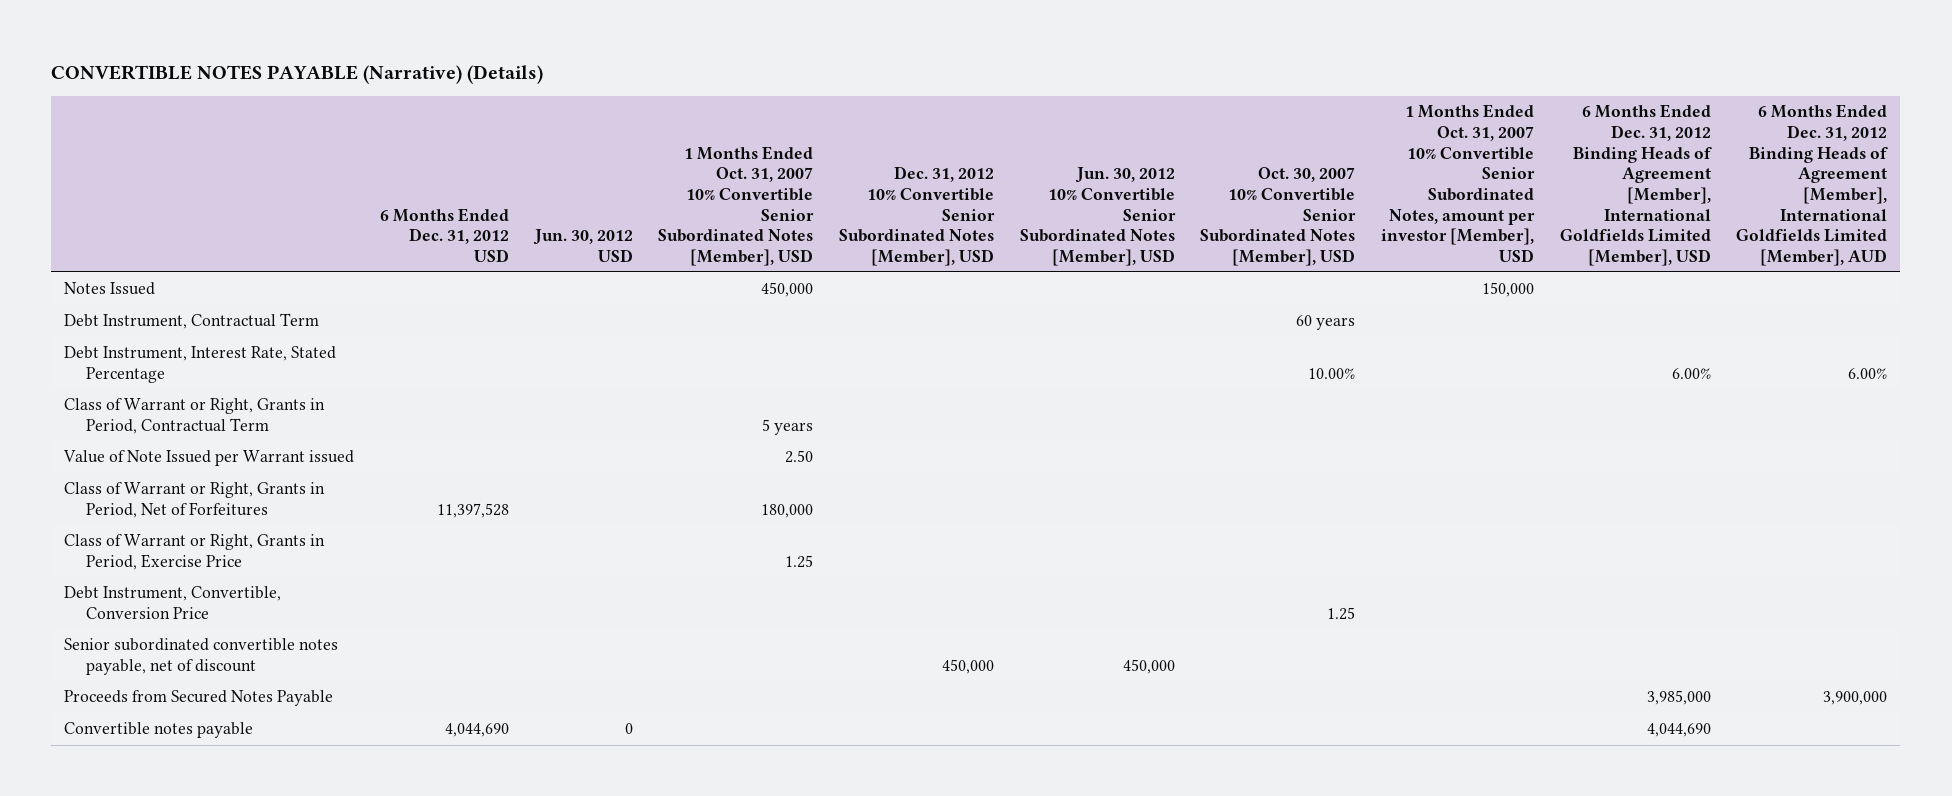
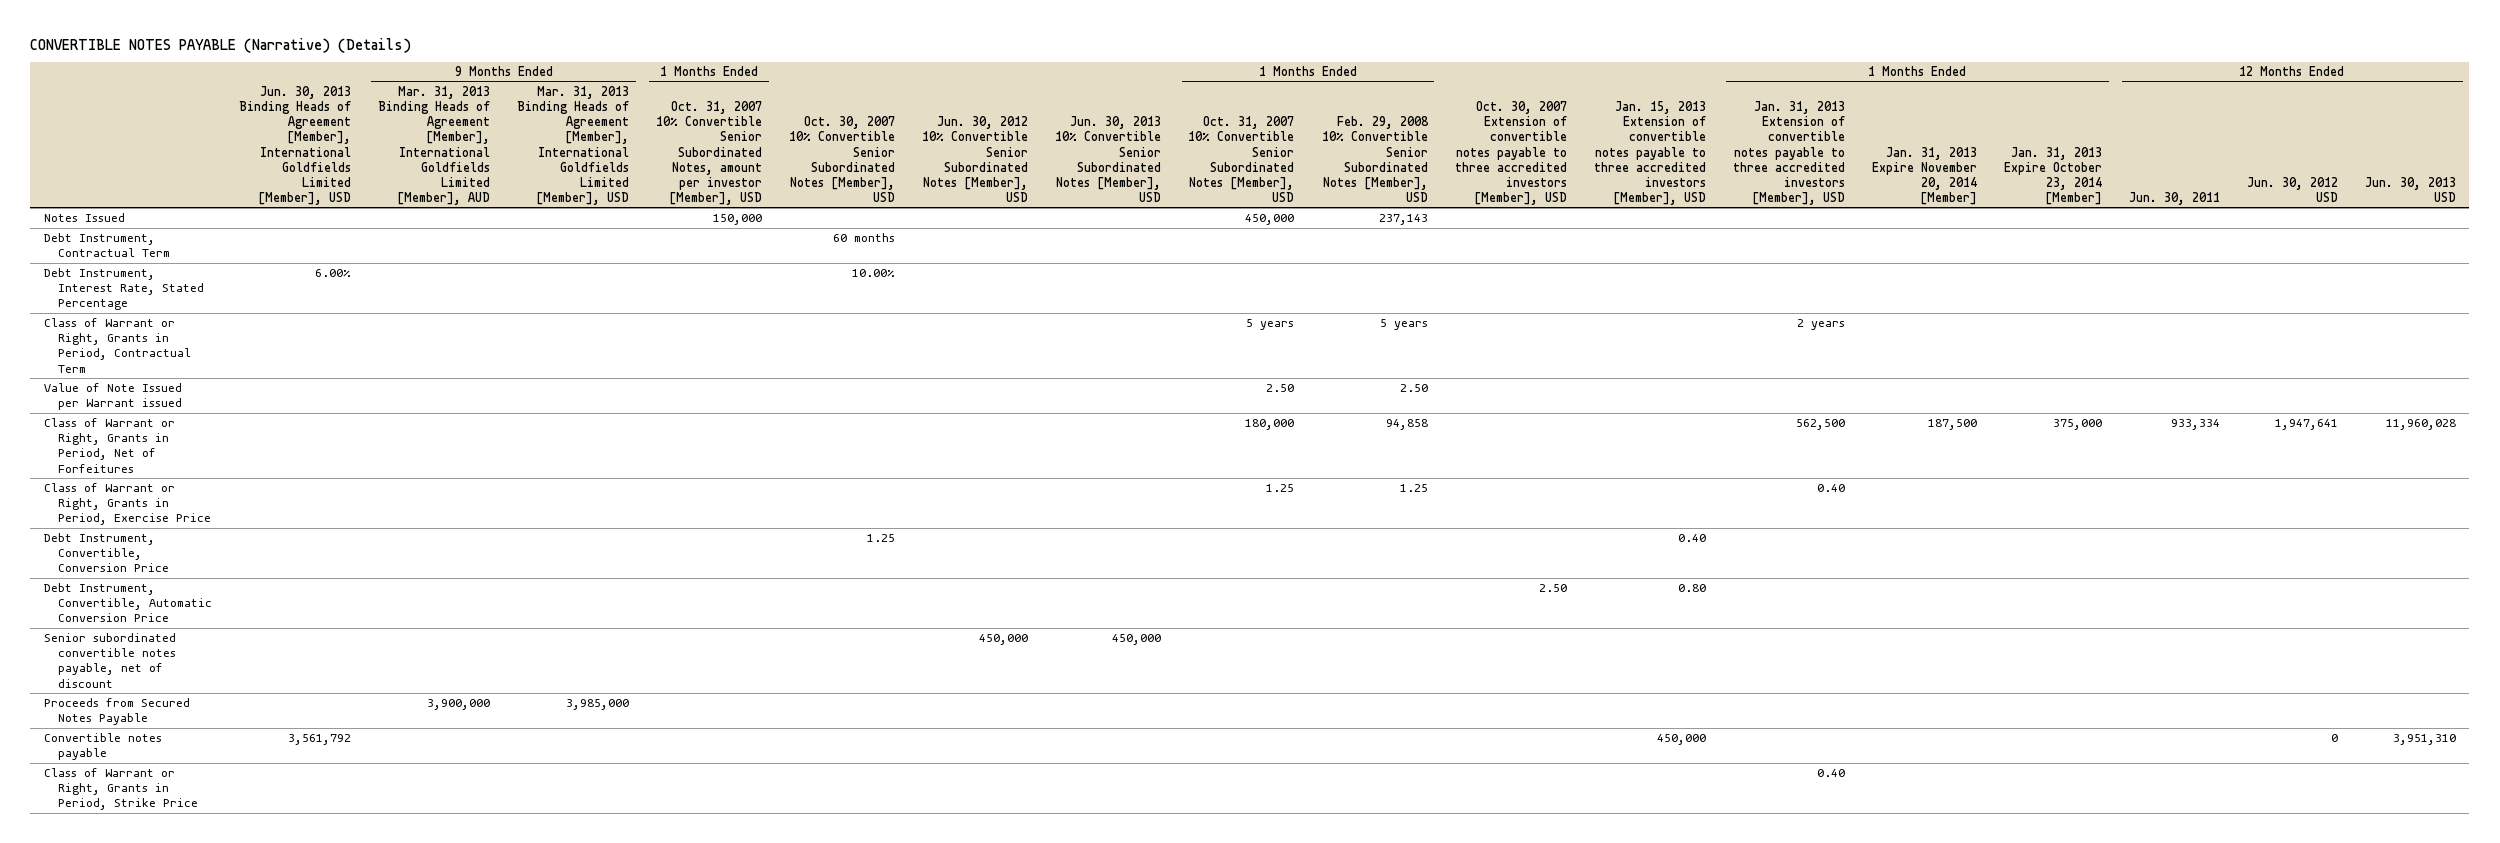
- | 6 Months Ended Dec. 31, 2012 USD | Jun. 30, 2012 USD | 1 Months Ended Oct. 31, 2007 10% Convertible Senior Subordinated Notes [Member], USD | Dec. 31, 2012 10% Convertible Senior Subordinated Notes [Member], USD | Jun. 30, 2012 10% Convertible Senior Subordinated Notes [Member], USD | Oct. 30, 2007 10% Convertible Senior Subordinated Notes [Member], USD | 1 Months Ended Oct. 31, 2007 10% Convertible Senior Subordinated Notes, amount per investor [Member], USD | 6 Months Ended Dec. 31, 2012 Binding Heads of Agreement [Member], International Goldfields Limited [Member], USD | 6 Months Ended Dec. 31, 2012 Binding Heads of Agreement [Member], International Goldfields Limited [Member], AUD
+ | Jun. 30, 2013 Binding Heads of Agreement [Member], International Goldfields Limited [Member], USD | 9 Months Ended Mar. 31, 2013 Binding Heads of Agreement [Member], International Goldfields Limited [Member], AUD | 9 Months Ended Mar. 31, 2013 Binding Heads of Agreement [Member], International Goldfields Limited [Member], USD | 1 Months Ended Oct. 31, 2007 10% Convertible Senior Subordinated Notes, amount per investor [Member], USD | Oct. 30, 2007 10% Convertible Senior Subordinated Notes [Member], USD | Jun. 30, 2012 10% Convertible Senior Subordinated Notes [Member], USD | Jun. 30, 2013 10% Convertible Senior Subordinated Notes [Member], USD | 1 Months Ended Oct. 31, 2007 10% Convertible Senior Subordinated Notes [Member], USD | 1 Months Ended Feb. 29, 2008 10% Convertible Senior Subordinated Notes [Member], USD | Oct. 30, 2007 Extension of convertible notes payable to three accredited investors [Member], USD | Jan. 15, 2013 Extension of convertible notes payable to three accredited investors [Member], USD | 1 Months Ended Jan. 31, 2013 Extension of convertible notes payable to three accredited investors [Member], USD | 1 Months Ended Jan. 31, 2013 Expire November 20, 2014 [Member] | 1 Months Ended Jan. 31, 2013 Expire October 23, 2014 [Member] | 12 Months Ended Jun. 30, 2011 | 12 Months Ended Jun. 30, 2012 USD | 12 Months Ended Jun. 30, 2013 USD
- Debt Instrument, Contractual Term | | | | | | 60 years | | |
+ Debt Instrument, Contractual Term | | | | | 60 months | | | | | | | | | | | |
+ Debt Instrument, Convertible, Automatic Conversion Price | | | | | | | | | | 2.50 | 0.80 | | | | | |
+ Class of Warrant or Right, Grants in Period, Strike Price | | | | | | | | | | | | 0.40 | | | | |

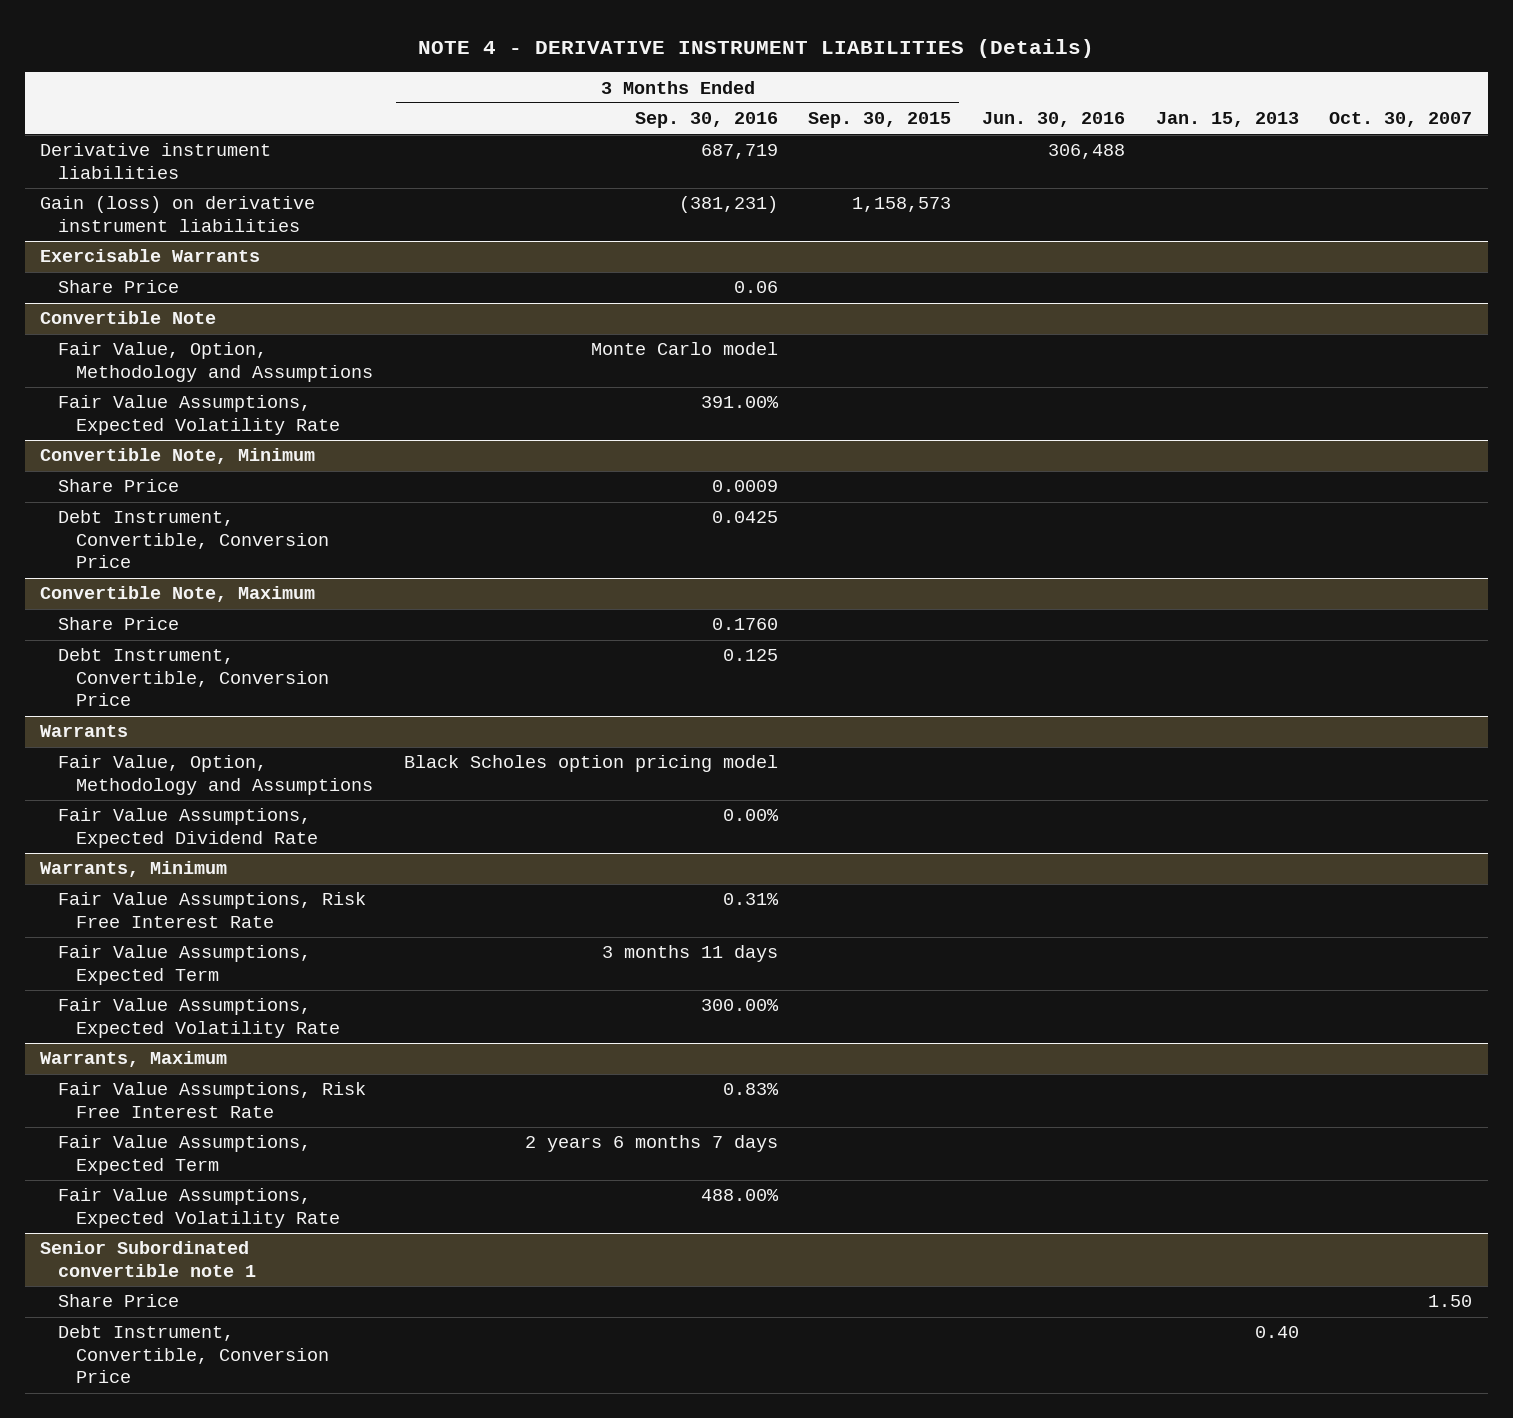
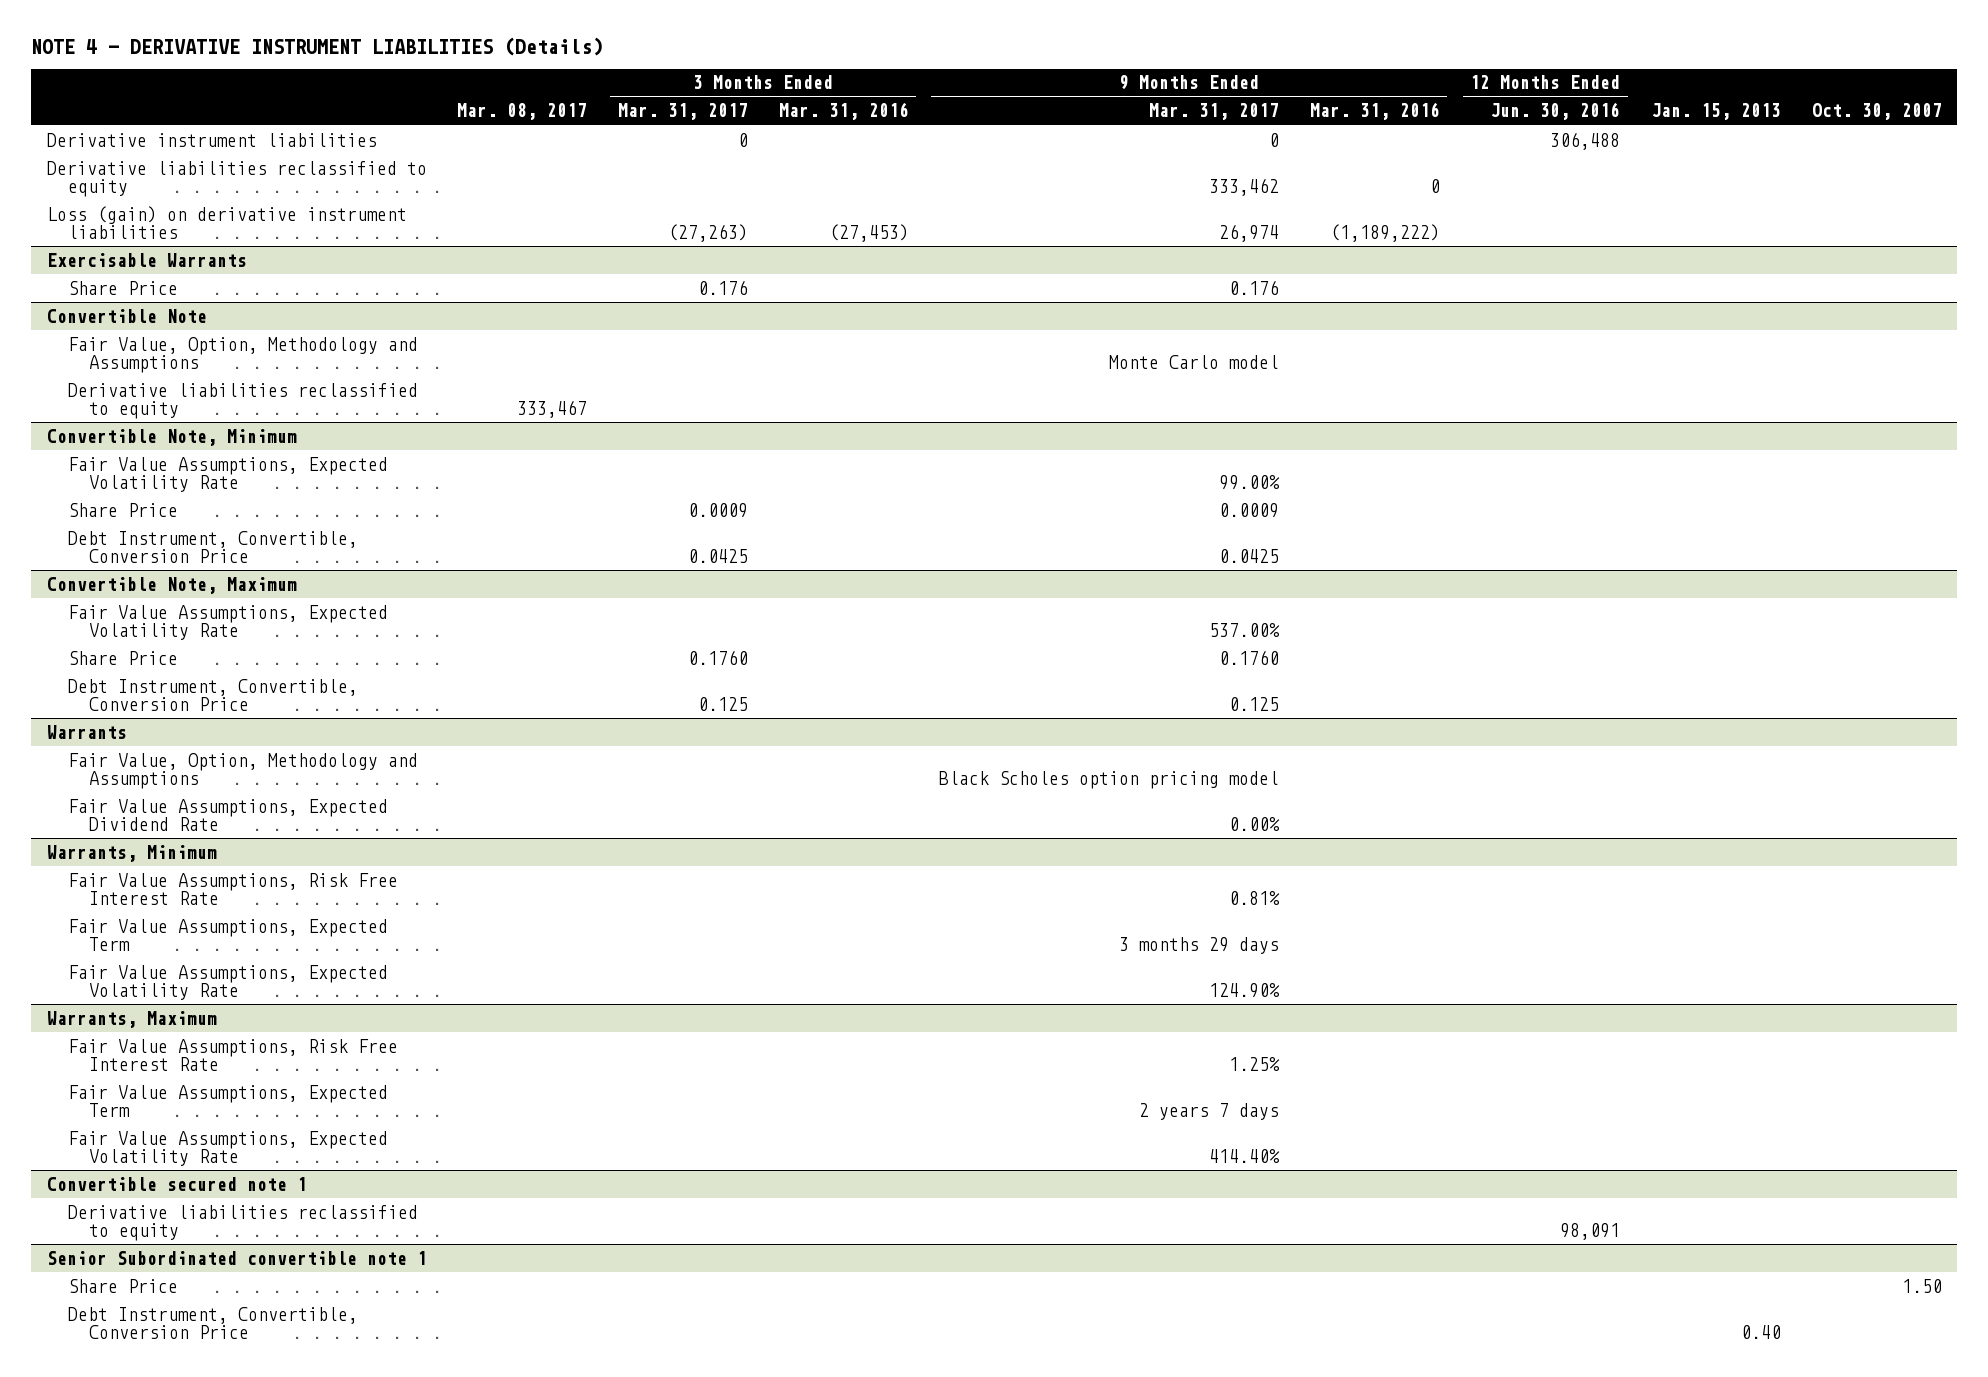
- | 3 Months Ended Sep. 30, 2016 | 3 Months Ended Sep. 30, 2015 | Jun. 30, 2016 | Jan. 15, 2013 | Oct. 30, 2007
+ | Mar. 08, 2017 | 3 Months Ended Mar. 31, 2017 | 3 Months Ended Mar. 31, 2016 | 9 Months Ended Mar. 31, 2017 | 9 Months Ended Mar. 31, 2016 | 12 Months Ended Jun. 30, 2016 | Jan. 15, 2013 | Oct. 30, 2007
- Gain (loss) on derivative instrument liabilities | (381,231) | 1,158,573 | | |
+ Derivative liabilities reclassified to equity | | | | 333,462 | 0 | | |
+ Loss (gain) on derivative instrument liabilities | | (27,263) | (27,453) | 26,974 | (1,189,222) | | |
@ Convertible Note
- Fair Value Assumptions, Expected Volatility Rate | 391.00% | | | |
+ Derivative liabilities reclassified to equity | 333,467 | | | | | | |
@ Convertible Note, Minimum
+ Fair Value Assumptions, Expected Volatility Rate | | | | 99.00% | | | |
@ Convertible Note, Maximum
+ Fair Value Assumptions, Expected Volatility Rate | | | | 537.00% | | | |
+ Convertible secured note 1
+ Derivative liabilities reclassified to equity | | | | | | 98,091 | |

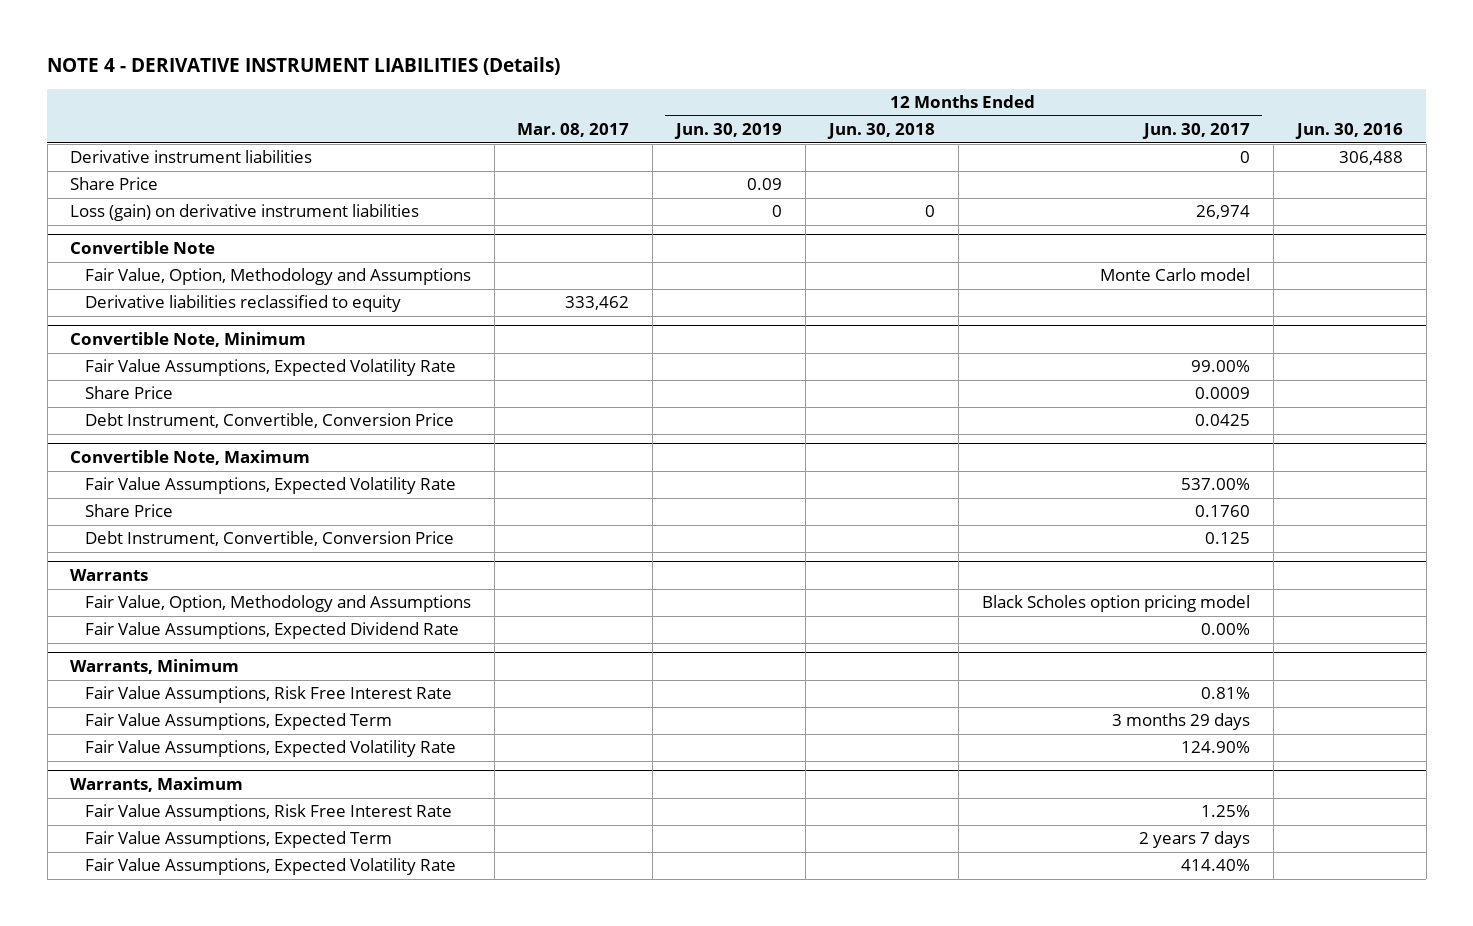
- | Mar. 08, 2017 | 3 Months Ended Mar. 31, 2017 | 3 Months Ended Mar. 31, 2016 | 9 Months Ended Mar. 31, 2017 | 9 Months Ended Mar. 31, 2016 | 12 Months Ended Jun. 30, 2016 | Jan. 15, 2013 | Oct. 30, 2007
+ | Mar. 08, 2017 | 12 Months Ended Jun. 30, 2019 | 12 Months Ended Jun. 30, 2018 | 12 Months Ended Jun. 30, 2017 | Jun. 30, 2016
- Derivative liabilities reclassified to equity | | | | 333,462 | 0 | | |
+ Share Price | | 0.09 | | |
- Exercisable Warrants
- Share Price | | 0.176 | | 0.176 | | | |
@ Convertible Note
- Derivative liabilities reclassified to equity | 333,467 | | | | | | |
+ Derivative liabilities reclassified to equity | 333,462 | | | |
- Convertible secured note 1
- Derivative liabilities reclassified to equity | | | | | | 98,091 | |
- Senior Subordinated convertible note 1
- Share Price | | | | | | | | 1.50
- Debt Instrument, Convertible, Conversion Price | | | | | | | 0.40 |

